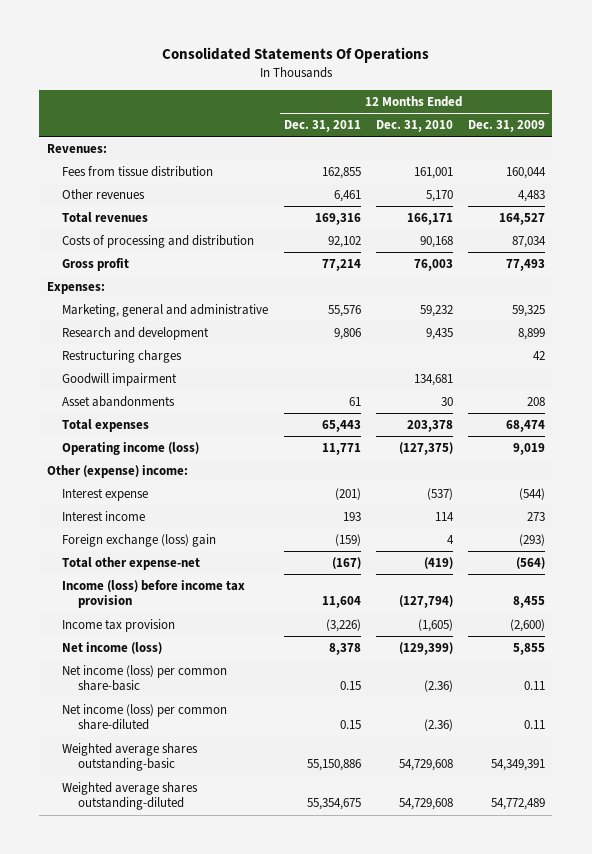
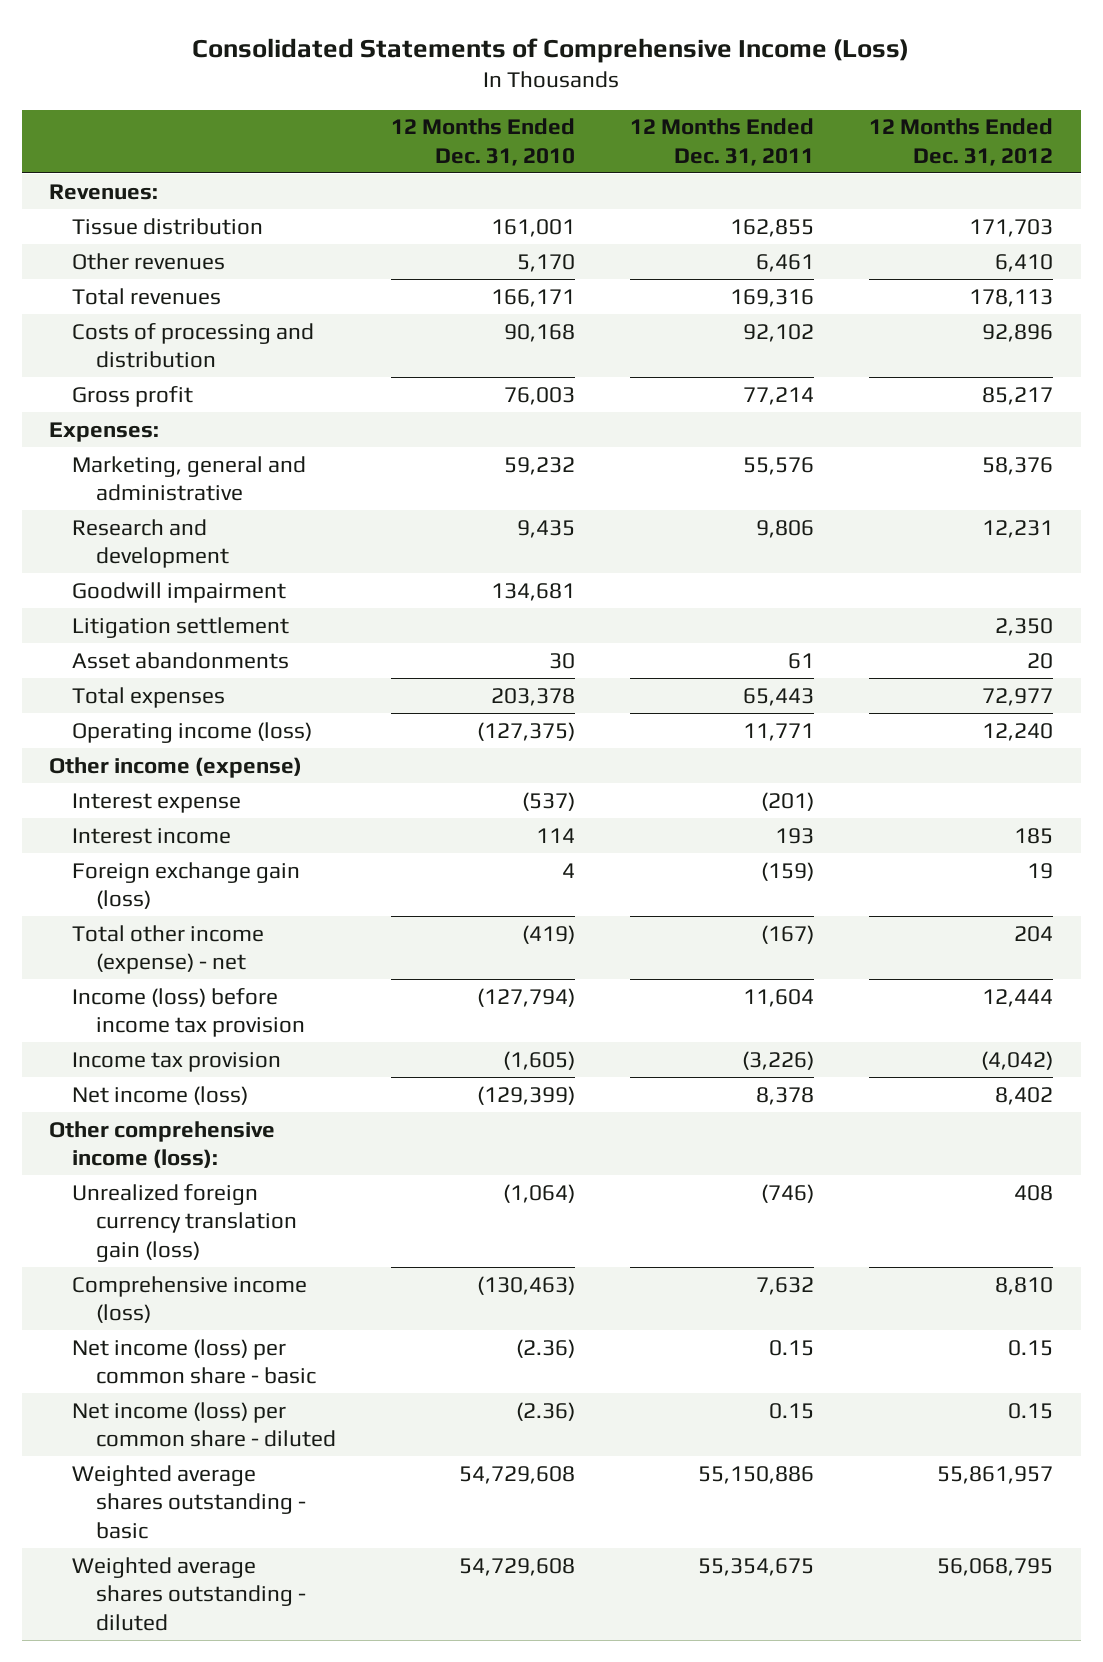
- Consolidated Statements Of Operations
+ Consolidated Statements of Comprehensive Income (Loss)
- | 12 Months Ended Dec. 31, 2011 | 12 Months Ended Dec. 31, 2010 | 12 Months Ended Dec. 31, 2009
+ | 12 Months Ended Dec. 31, 2010 | 12 Months Ended Dec. 31, 2011 | 12 Months Ended Dec. 31, 2012
- Fees from tissue distribution | 162,855 | 161,001 | 160,044
+ Tissue distribution | 161,001 | 162,855 | 171,703
- Restructuring charges | | | 42
+ Litigation settlement | | | 2,350
- Other (expense) income:
+ Other income (expense)
- Foreign exchange (loss) gain | (159) | 4 | (293)
- Total other expense-net | (167) | (419) | (564)
+ Foreign exchange gain (loss) | 4 | (159) | 19
+ Total other income (expense) - net | (419) | (167) | 204
- Net income (loss) per common share-basic | 0.15 | (2.36) | 0.11
- Net income (loss) per common share-diluted | 0.15 | (2.36) | 0.11
- Weighted average shares outstanding-basic | 55,150,886 | 54,729,608 | 54,349,391
- Weighted average shares outstanding-diluted | 55,354,675 | 54,729,608 | 54,772,489
+ Other comprehensive income (loss):
+ Unrealized foreign currency translation gain (loss) | (1,064) | (746) | 408
+ Comprehensive income (loss) | (130,463) | 7,632 | 8,810
+ Net income (loss) per common share - basic | (2.36) | 0.15 | 0.15
+ Net income (loss) per common share - diluted | (2.36) | 0.15 | 0.15
+ Weighted average shares outstanding - basic | 54,729,608 | 55,150,886 | 55,861,957
+ Weighted average shares outstanding - diluted | 54,729,608 | 55,354,675 | 56,068,795

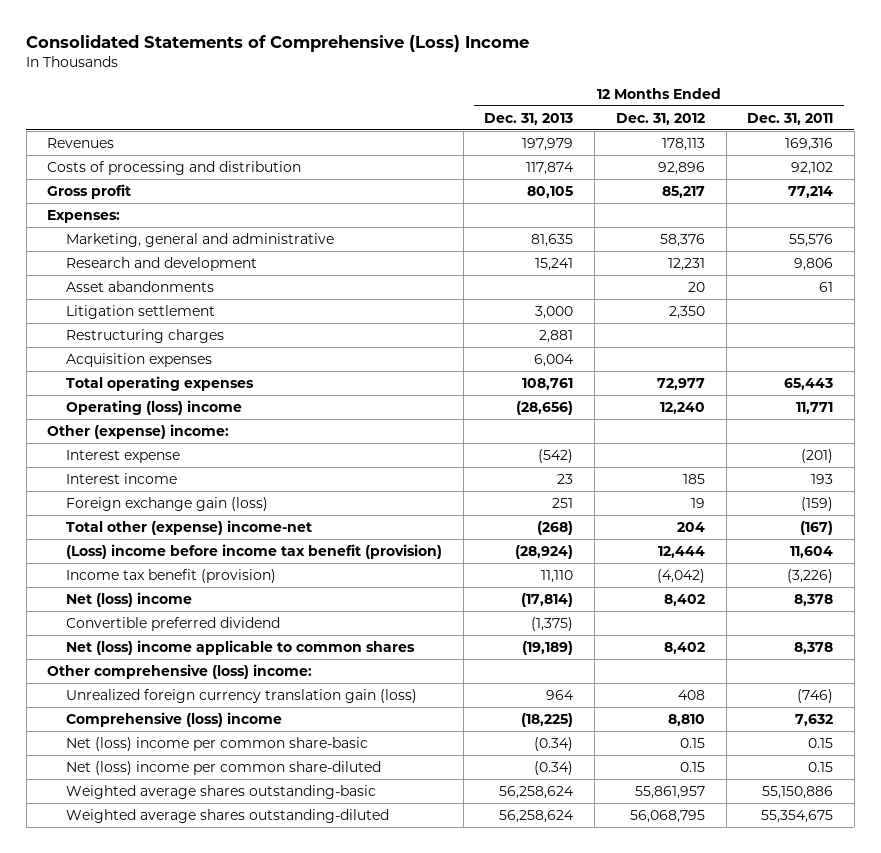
- Consolidated Statements of Comprehensive Income (Loss)
+ Consolidated Statements of Comprehensive (Loss) Income
- | 12 Months Ended Dec. 31, 2010 | 12 Months Ended Dec. 31, 2011 | 12 Months Ended Dec. 31, 2012
+ | 12 Months Ended Dec. 31, 2013 | 12 Months Ended Dec. 31, 2012 | 12 Months Ended Dec. 31, 2011
- Revenues:
- Tissue distribution | 161,001 | 162,855 | 171,703
- Other revenues | 5,170 | 6,461 | 6,410
- Total revenues | 166,171 | 169,316 | 178,113
+ Revenues | 197,979 | 178,113 | 169,316
- Goodwill impairment | 134,681 | |
- Total expenses | 203,378 | 65,443 | 72,977
- Operating income (loss) | (127,375) | 11,771 | 12,240
- Other income (expense)
moved down: Litigation settlement | 3,000 | 2,350 |
+ Restructuring charges | 2,881 | |
+ Acquisition expenses | 6,004 | |
+ Total operating expenses | 108,761 | 72,977 | 65,443
+ Operating (loss) income | (28,656) | 12,240 | 11,771
+ Other (expense) income:
- Total other income (expense) - net | (419) | (167) | 204
- Income (loss) before income tax provision | (127,794) | 11,604 | 12,444
- Income tax provision | (1,605) | (3,226) | (4,042)
- Net income (loss) | (129,399) | 8,378 | 8,402
- Other comprehensive income (loss):
+ Total other (expense) income-net | (268) | 204 | (167)
+ (Loss) income before income tax benefit (provision) | (28,924) | 12,444 | 11,604
+ Income tax benefit (provision) | 11,110 | (4,042) | (3,226)
+ Net (loss) income | (17,814) | 8,402 | 8,378
+ Convertible preferred dividend | (1,375) | |
+ Net (loss) income applicable to common shares | (19,189) | 8,402 | 8,378
+ Other comprehensive (loss) income:
- Comprehensive income (loss) | (130,463) | 7,632 | 8,810
- Net income (loss) per common share - basic | (2.36) | 0.15 | 0.15
- Net income (loss) per common share - diluted | (2.36) | 0.15 | 0.15
- Weighted average shares outstanding - basic | 54,729,608 | 55,150,886 | 55,861,957
- Weighted average shares outstanding - diluted | 54,729,608 | 55,354,675 | 56,068,795
+ Comprehensive (loss) income | (18,225) | 8,810 | 7,632
+ Net (loss) income per common share-basic | (0.34) | 0.15 | 0.15
+ Net (loss) income per common share-diluted | (0.34) | 0.15 | 0.15
+ Weighted average shares outstanding-basic | 56,258,624 | 55,861,957 | 55,150,886
+ Weighted average shares outstanding-diluted | 56,258,624 | 56,068,795 | 55,354,675

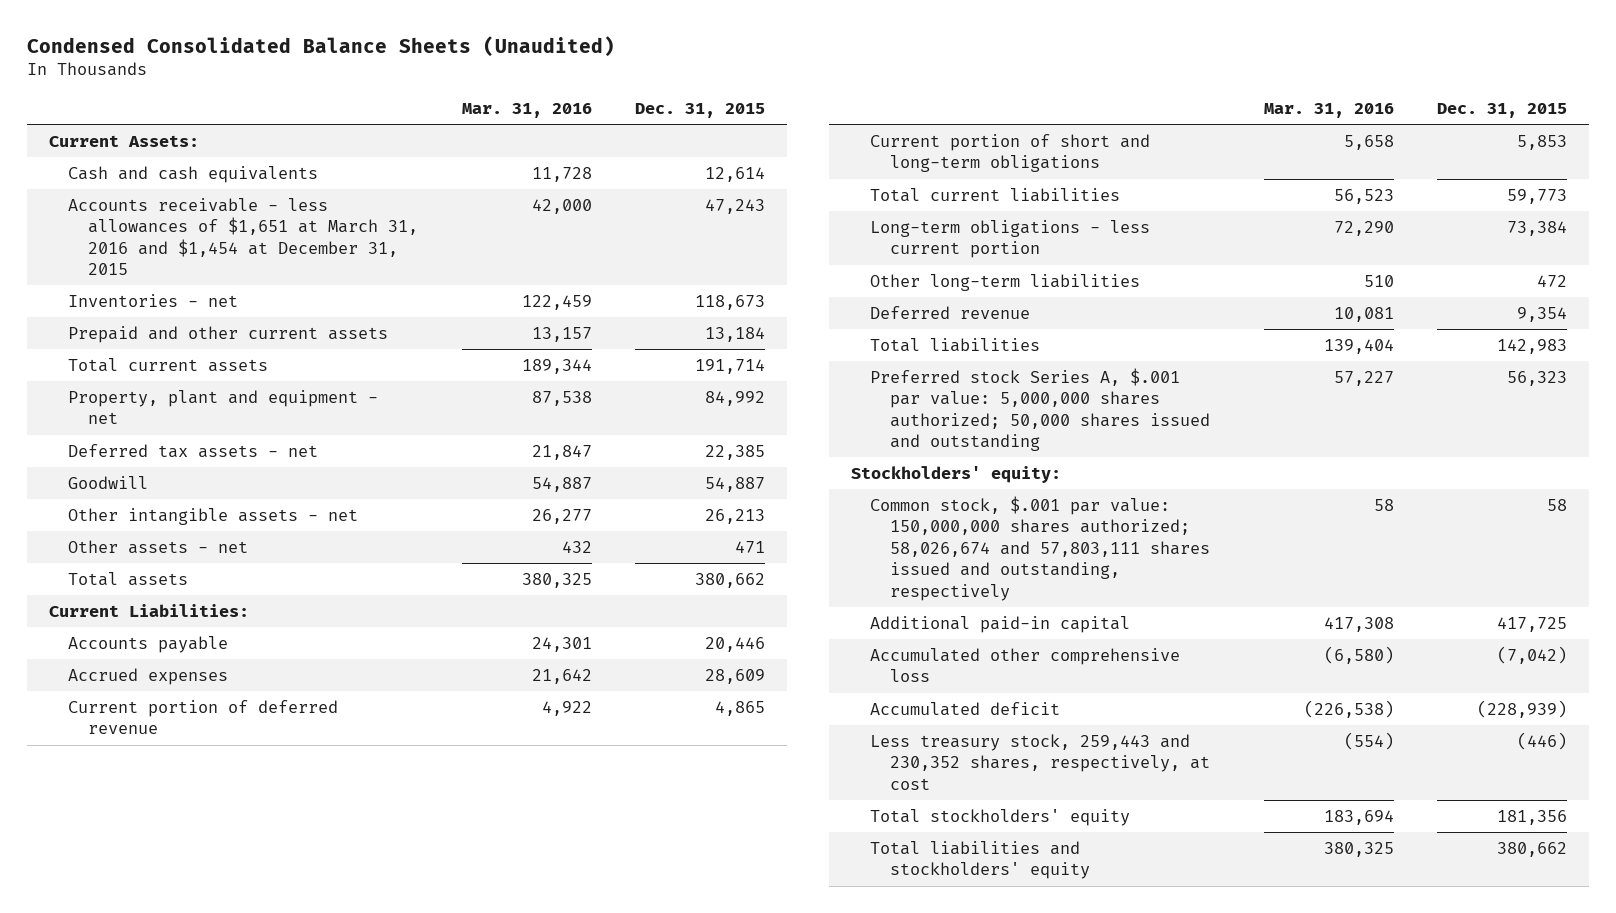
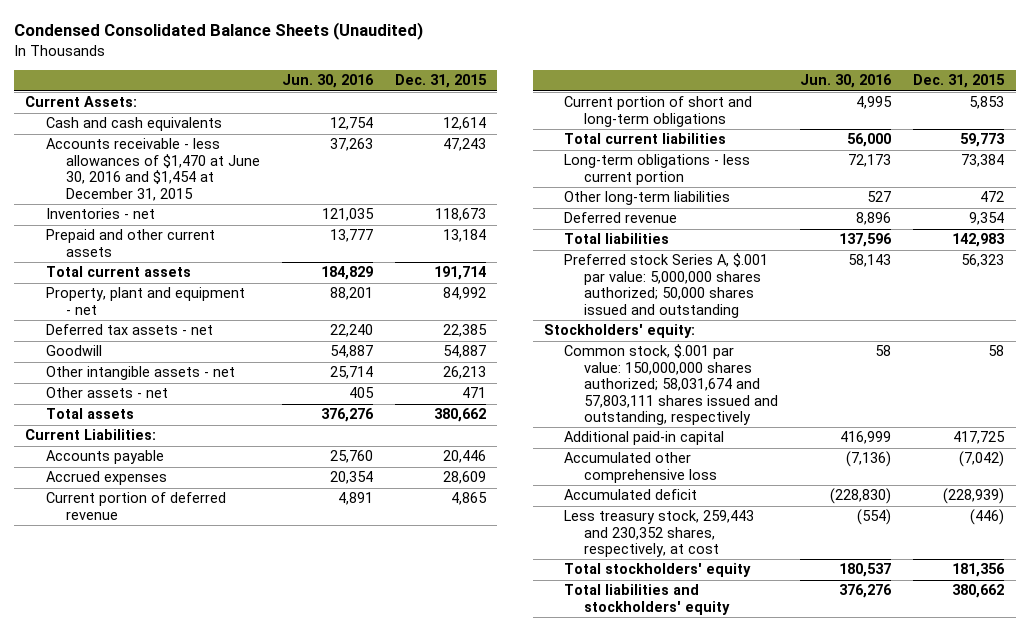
- | Mar. 31, 2016 | Dec. 31, 2015
+ | Jun. 30, 2016 | Dec. 31, 2015
- Accounts receivable - less allowances of $1,651 at March 31, 2016 and $1,454 at December 31, 2015 | 42,000 | 47,243
+ Accounts receivable - less allowances of $1,470 at June 30, 2016 and $1,454 at December 31, 2015 | 37,263 | 47,243
- Common stock, $.001 par value: 150,000,000 shares authorized; 58,026,674 and 57,803,111 shares issued and outstanding, respectively | 58 | 58
+ Common stock, $.001 par value: 150,000,000 shares authorized; 58,031,674 and 57,803,111 shares issued and outstanding, respectively | 58 | 58

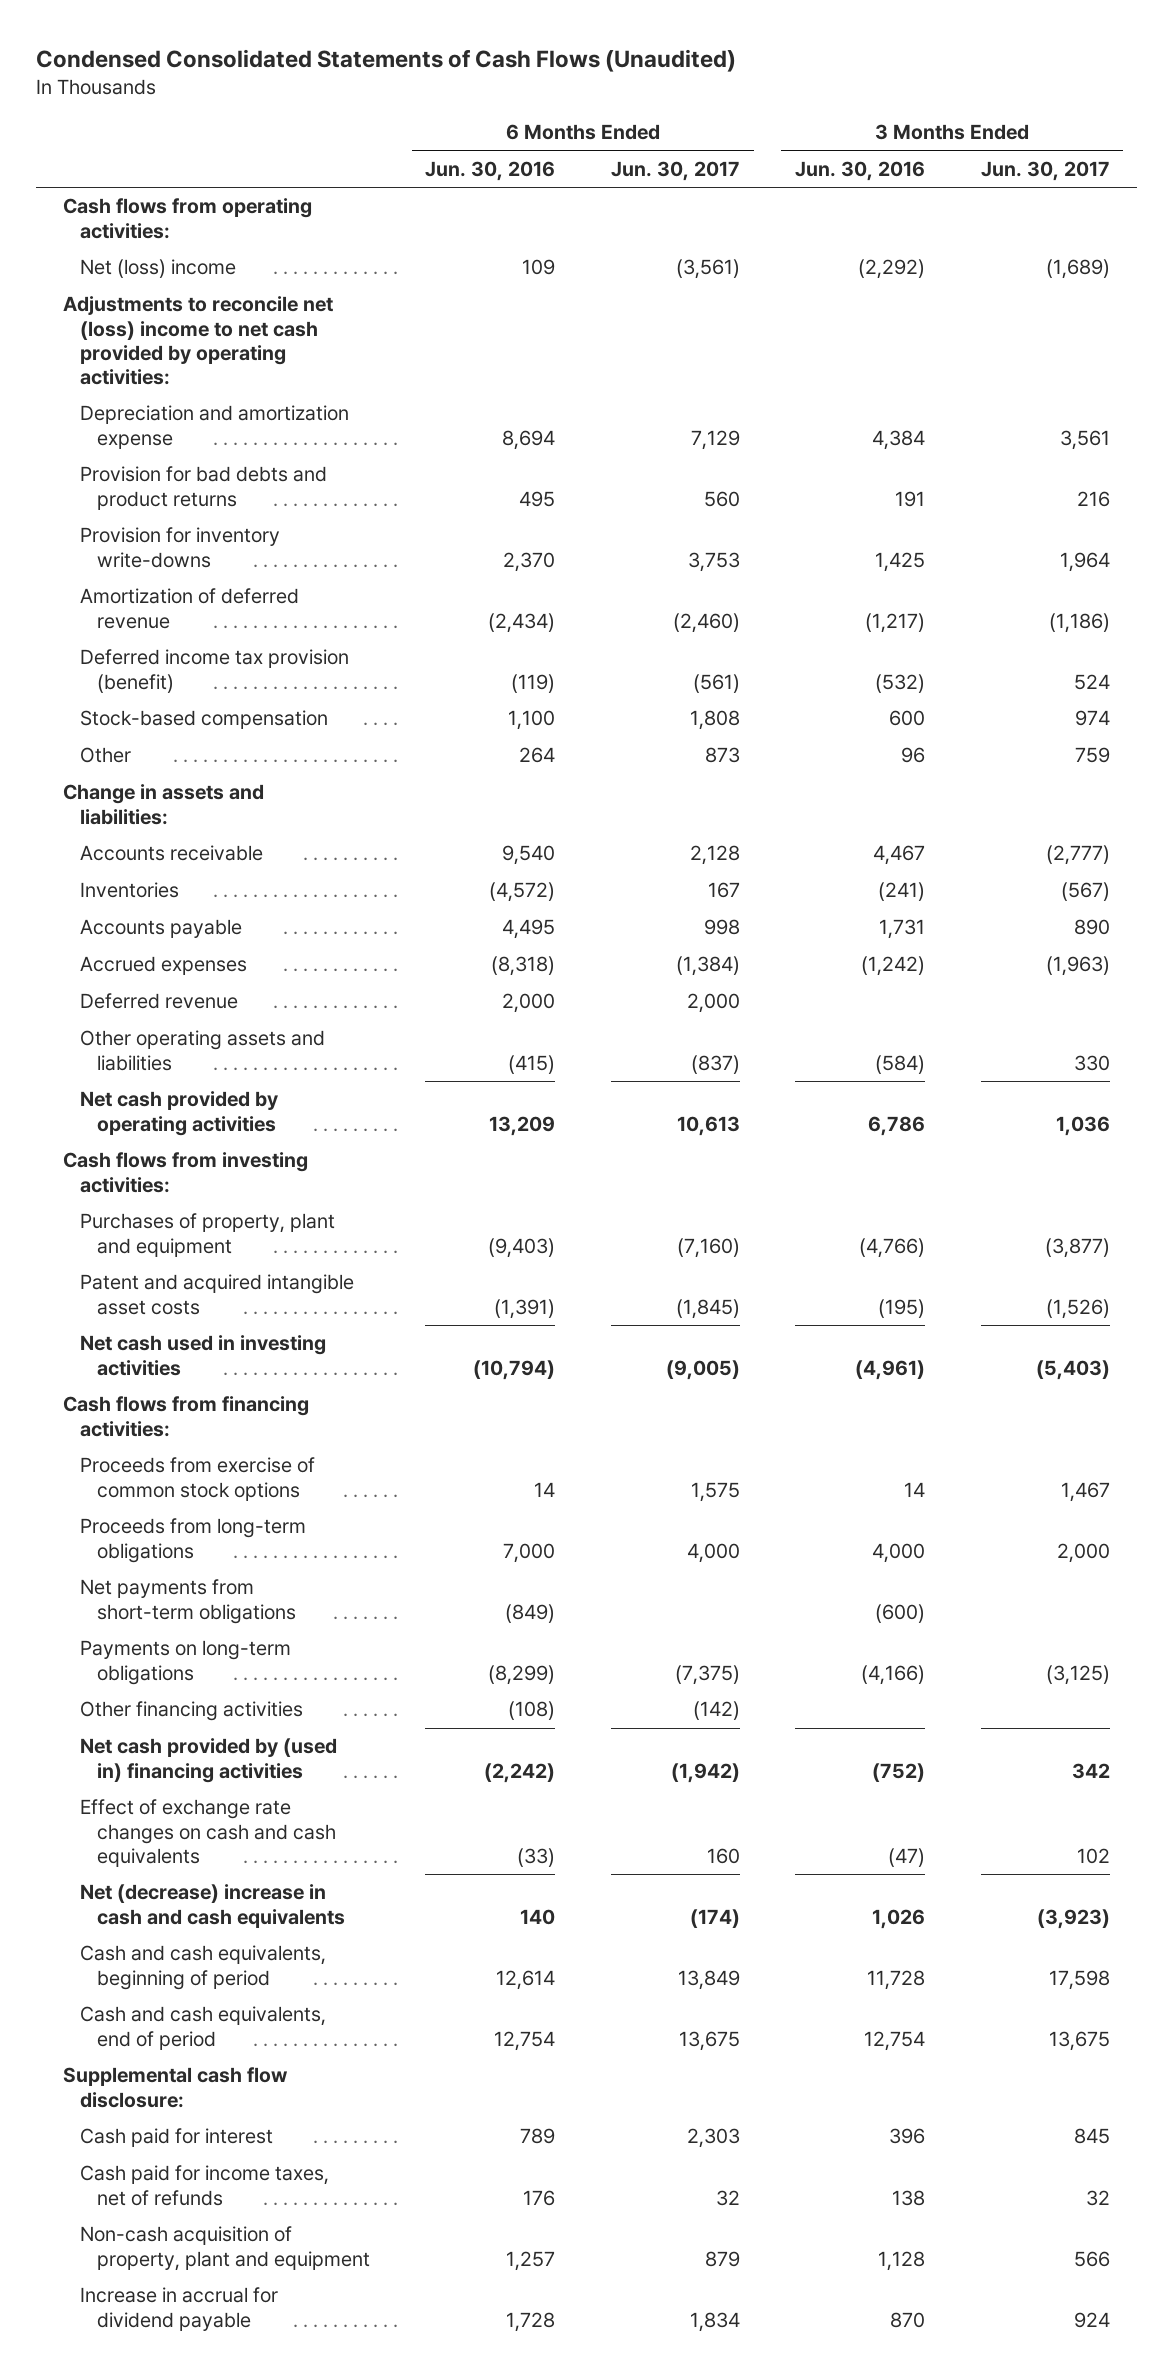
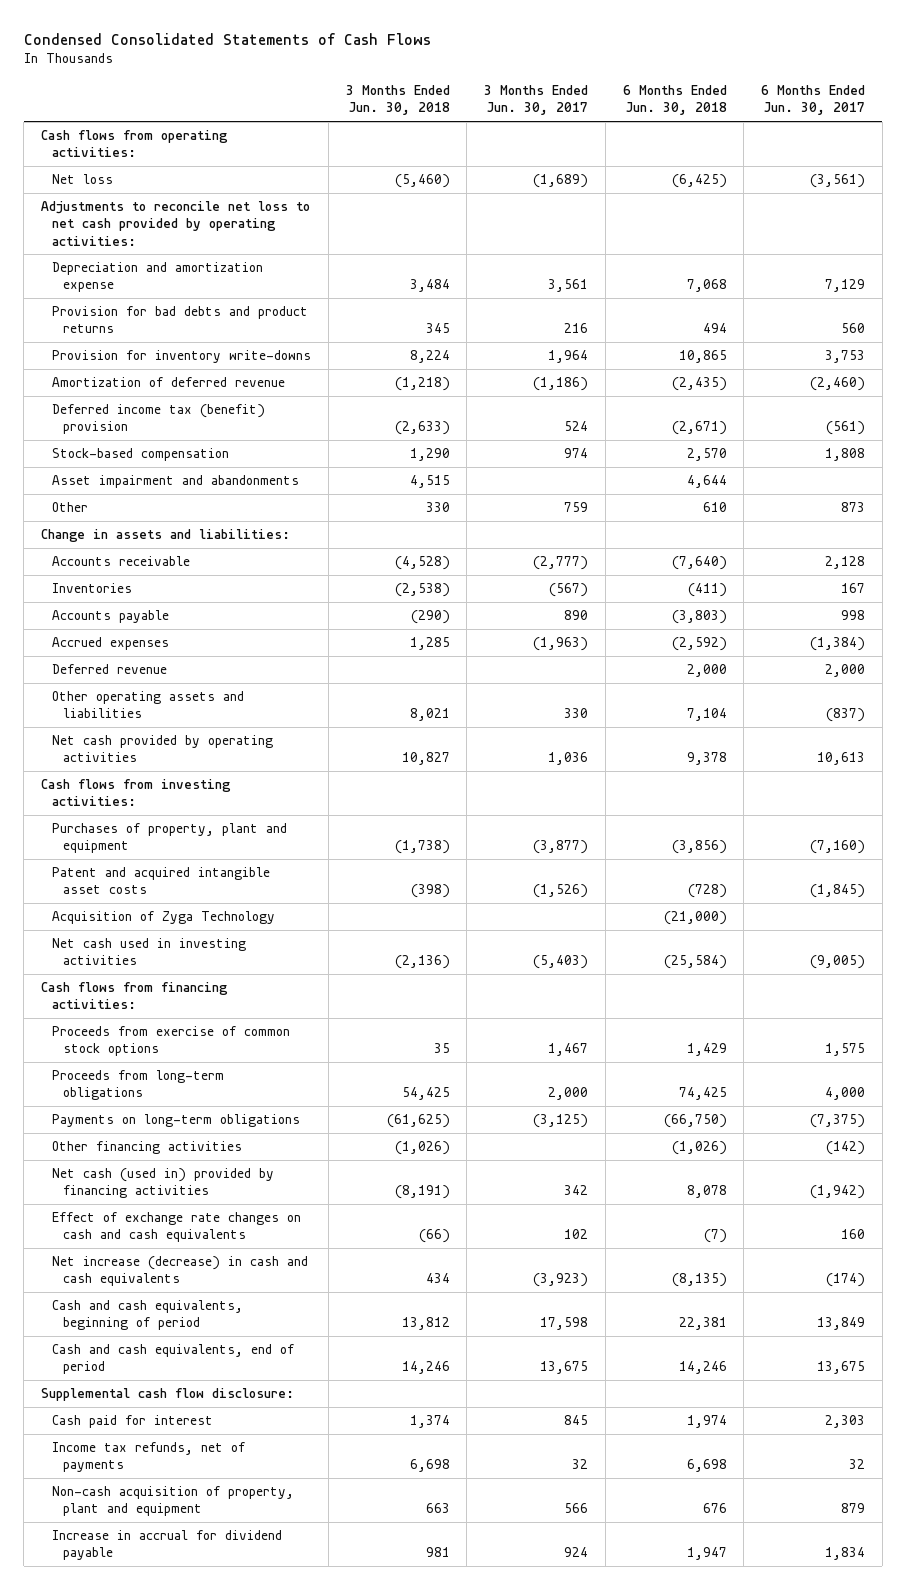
- Condensed Consolidated Statements of Cash Flows (Unaudited)
+ Condensed Consolidated Statements of Cash Flows
- | 6 Months Ended Jun. 30, 2016 | 6 Months Ended Jun. 30, 2017 | 3 Months Ended Jun. 30, 2016 | 3 Months Ended Jun. 30, 2017
+ | 3 Months Ended Jun. 30, 2018 | 3 Months Ended Jun. 30, 2017 | 6 Months Ended Jun. 30, 2018 | 6 Months Ended Jun. 30, 2017
- Net (loss) income | 109 | (3,561) | (2,292) | (1,689)
- Adjustments to reconcile net (loss) income to net cash provided by operating activities:
+ Net loss | (5,460) | (1,689) | (6,425) | (3,561)
+ Adjustments to reconcile net loss to net cash provided by operating activities:
- Deferred income tax provision (benefit) | (119) | (561) | (532) | 524
+ Deferred income tax (benefit) provision | (2,633) | 524 | (2,671) | (561)
+ Asset impairment and abandonments | 4,515 | | 4,644 |
+ Acquisition of Zyga Technology | | | (21,000) |
- Net payments from short-term obligations | (849) | | (600) |
- Net cash provided by (used in) financing activities | (2,242) | (1,942) | (752) | 342
+ Net cash (used in) provided by financing activities | (8,191) | 342 | 8,078 | (1,942)
- Net (decrease) increase in cash and cash equivalents | 140 | (174) | 1,026 | (3,923)
+ Net increase (decrease) in cash and cash equivalents | 434 | (3,923) | (8,135) | (174)
- Cash paid for income taxes, net of refunds | 176 | 32 | 138 | 32
+ Income tax refunds, net of payments | 6,698 | 32 | 6,698 | 32

